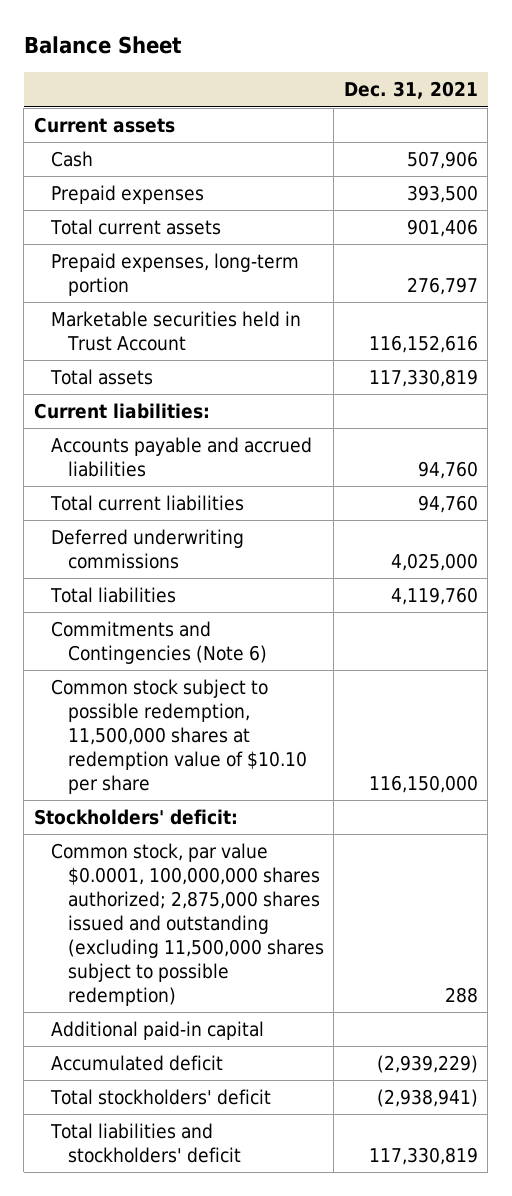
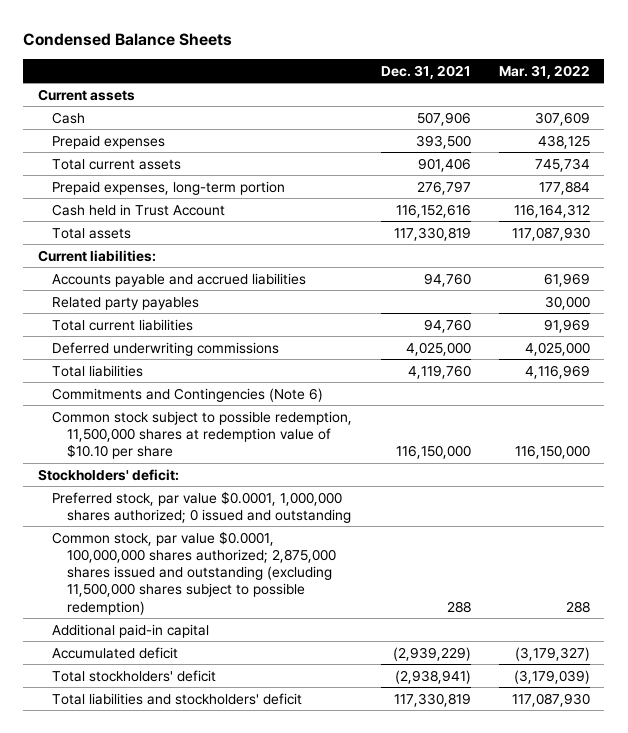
- Balance Sheet
+ Condensed Balance Sheets
- | Dec. 31, 2021
+ | Dec. 31, 2021 | Mar. 31, 2022
- Marketable securities held in Trust Account | 116,152,616
+ Cash held in Trust Account | 116,152,616 | 116,164,312
+ Related party payables | | 30,000
+ Preferred stock, par value $0.0001, 1,000,000 shares authorized; 0 issued and outstanding

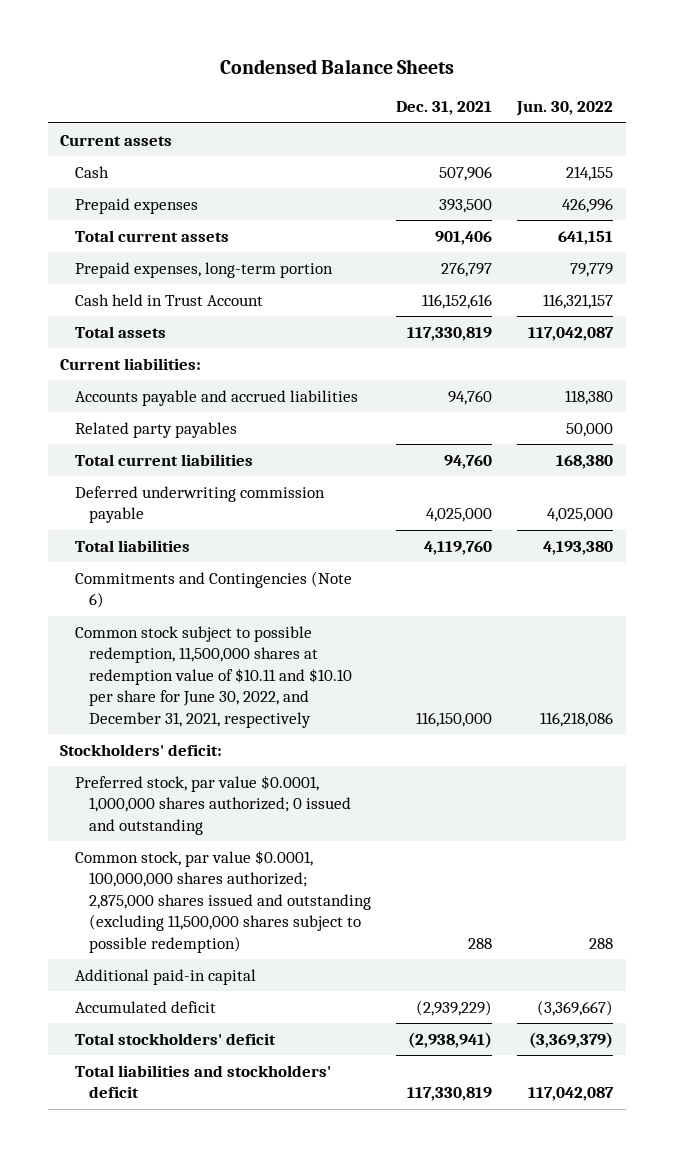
- | Dec. 31, 2021 | Mar. 31, 2022
+ | Dec. 31, 2021 | Jun. 30, 2022
- Deferred underwriting commissions | 4,025,000 | 4,025,000
+ Deferred underwriting commission payable | 4,025,000 | 4,025,000
- Common stock subject to possible redemption, 11,500,000 shares at redemption value of $10.10 per share | 116,150,000 | 116,150,000
+ Common stock subject to possible redemption, 11,500,000 shares at redemption value of $10.11 and $10.10 per share for June 30, 2022, and December 31, 2021, respectively | 116,150,000 | 116,218,086

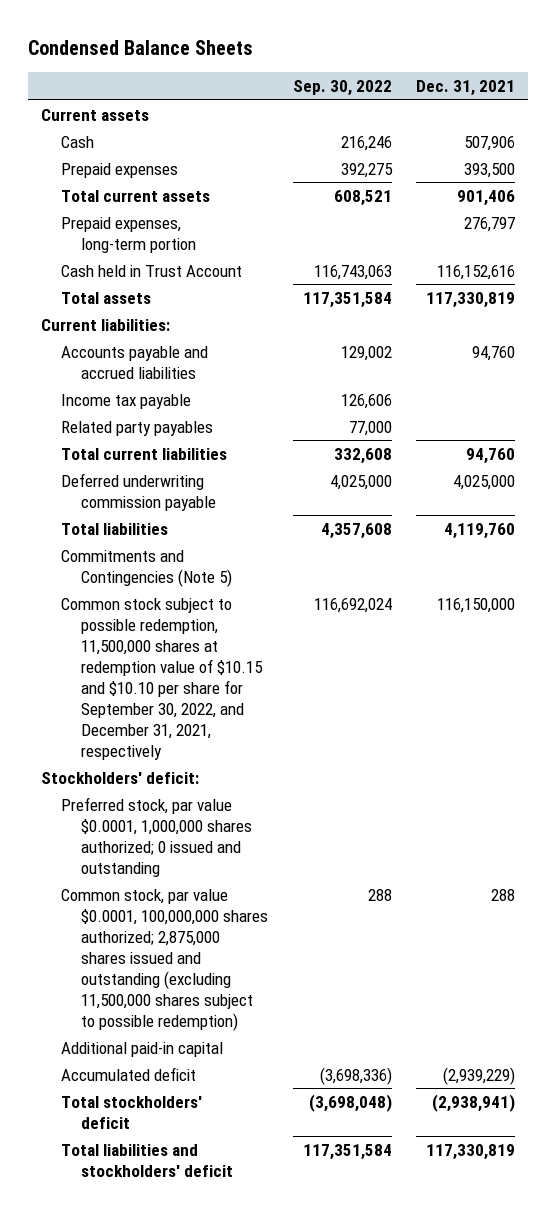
- | Dec. 31, 2021 | Jun. 30, 2022
+ | Sep. 30, 2022 | Dec. 31, 2021
+ Income tax payable | 126,606 |
- Commitments and Contingencies (Note 6)
- Common stock subject to possible redemption, 11,500,000 shares at redemption value of $10.11 and $10.10 per share for June 30, 2022, and December 31, 2021, respectively | 116,150,000 | 116,218,086
+ Commitments and Contingencies (Note 5)
+ Common stock subject to possible redemption, 11,500,000 shares at redemption value of $10.15 and $10.10 per share for September 30, 2022, and December 31, 2021, respectively | 116,692,024 | 116,150,000

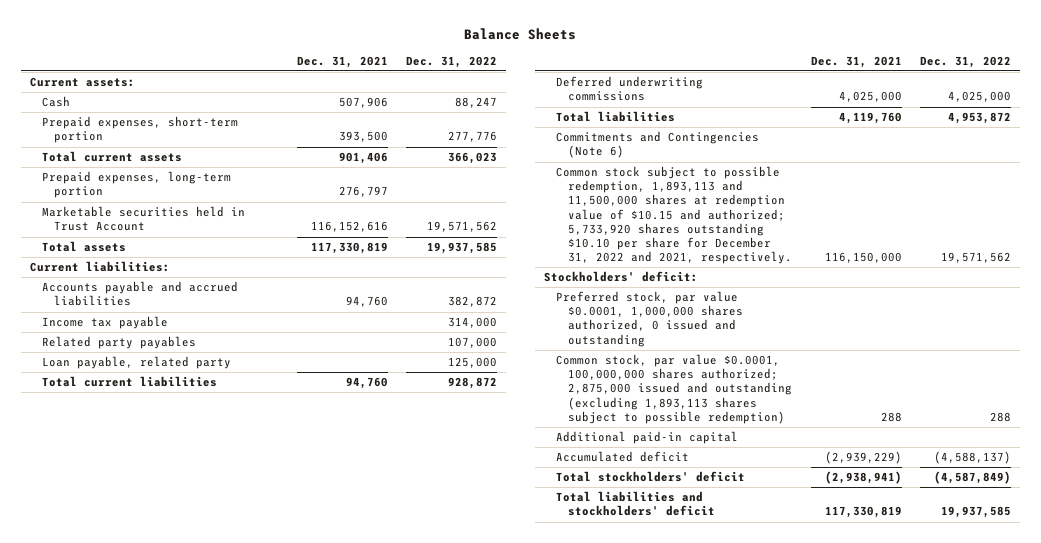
- Condensed Balance Sheets
+ Balance Sheets
- | Sep. 30, 2022 | Dec. 31, 2021
+ | Dec. 31, 2021 | Dec. 31, 2022
- Current assets
+ Current assets:
- Prepaid expenses | 392,275 | 393,500
+ Prepaid expenses, short-term portion | 393,500 | 277,776
- Cash held in Trust Account | 116,743,063 | 116,152,616
+ Marketable securities held in Trust Account | 116,152,616 | 19,571,562
+ Loan payable, related party | | 125,000
- Deferred underwriting commission payable | 4,025,000 | 4,025,000
+ Deferred underwriting commissions | 4,025,000 | 4,025,000
- Commitments and Contingencies (Note 5)
- Common stock subject to possible redemption, 11,500,000 shares at redemption value of $10.15 and $10.10 per share for September 30, 2022, and December 31, 2021, respectively | 116,692,024 | 116,150,000
+ Commitments and Contingencies (Note 6)
+ Common stock subject to possible redemption, 1,893,113 and 11,500,000 shares at redemption value of $10.15 and authorized; 5,733,920 shares outstanding $10.10 per share for December 31, 2022 and 2021, respectively. | 116,150,000 | 19,571,562
- Preferred stock, par value $0.0001, 1,000,000 shares authorized; 0 issued and outstanding
- Common stock, par value $0.0001, 100,000,000 shares authorized; 2,875,000 shares issued and outstanding (excluding 11,500,000 shares subject to possible redemption) | 288 | 288
+ Preferred stock, par value $0.0001, 1,000,000 shares authorized, 0 issued and outstanding
+ Common stock, par value $0.0001, 100,000,000 shares authorized; 2,875,000 issued and outstanding (excluding 1,893,113 shares subject to possible redemption) | 288 | 288

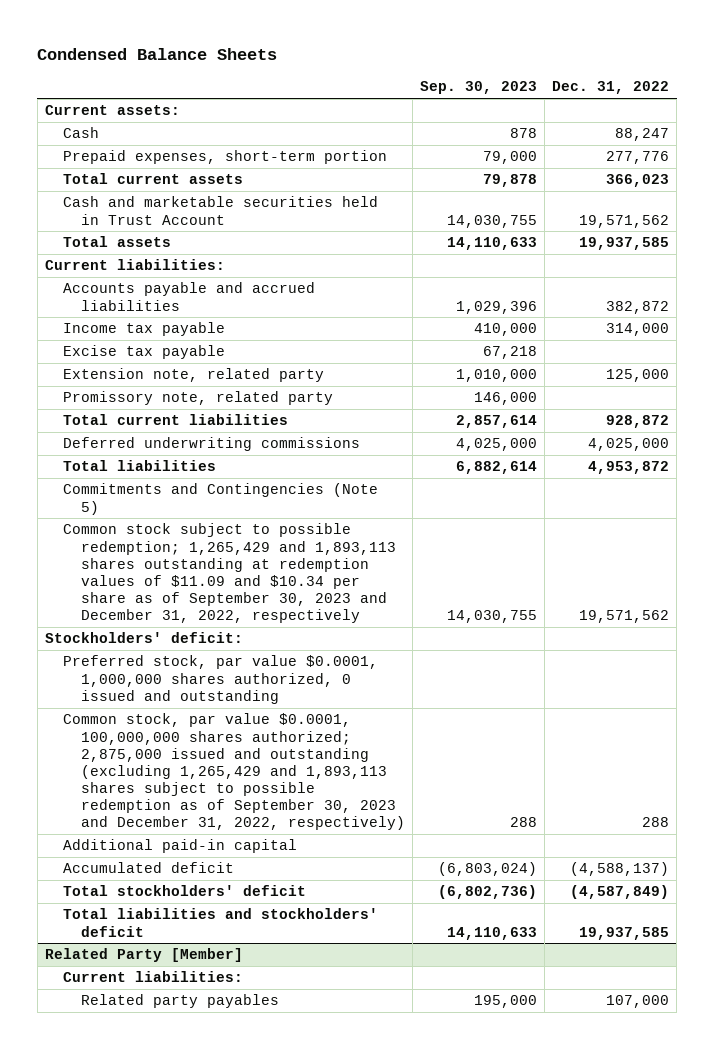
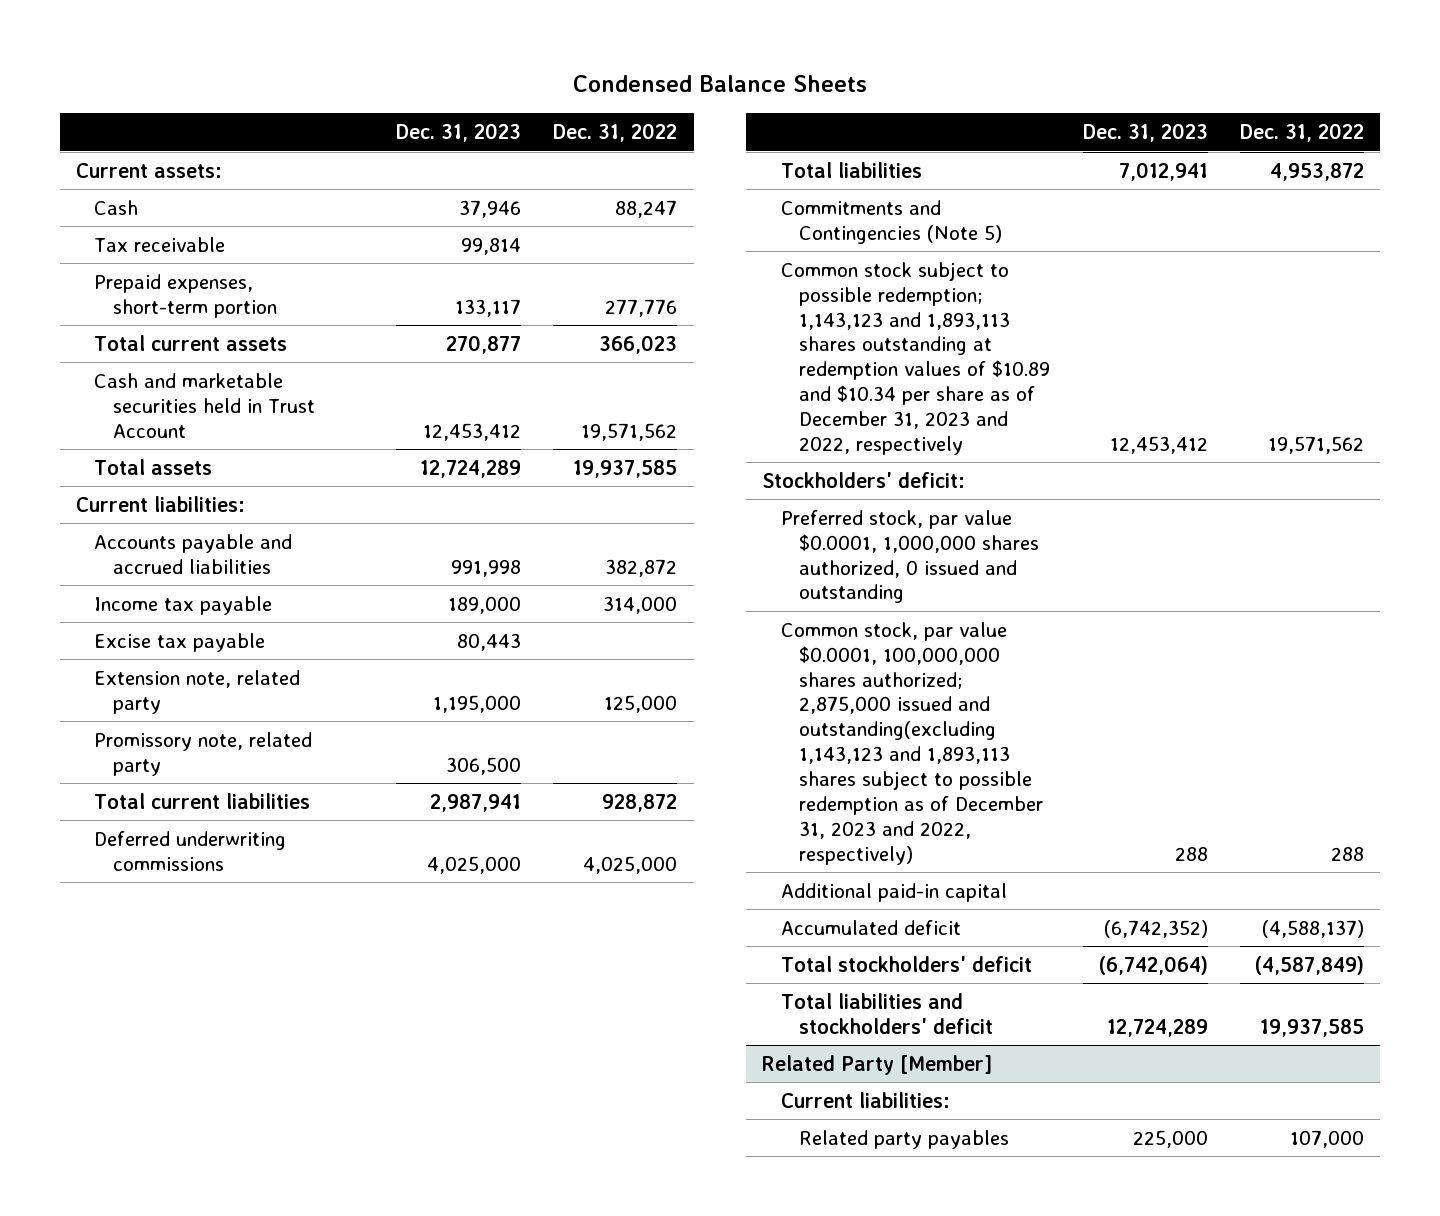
- | Sep. 30, 2023 | Dec. 31, 2022
+ | Dec. 31, 2023 | Dec. 31, 2022
+ Tax receivable | 99,814 |
- Common stock subject to possible redemption; 1,265,429 and 1,893,113 shares outstanding at redemption values of $11.09 and $10.34 per share as of September 30, 2023 and December 31, 2022, respectively | 14,030,755 | 19,571,562
+ Common stock subject to possible redemption; 1,143,123 and 1,893,113 shares outstanding at redemption values of $10.89 and $10.34 per share as of December 31, 2023 and 2022, respectively | 12,453,412 | 19,571,562
- Common stock, par value $0.0001, 100,000,000 shares authorized; 2,875,000 issued and outstanding (excluding 1,265,429 and 1,893,113 shares subject to possible redemption as of September 30, 2023 and December 31, 2022, respectively) | 288 | 288
+ Common stock, par value $0.0001, 100,000,000 shares authorized; 2,875,000 issued and outstanding(excluding 1,143,123 and 1,893,113 shares subject to possible redemption as of December 31, 2023 and 2022, respectively) | 288 | 288

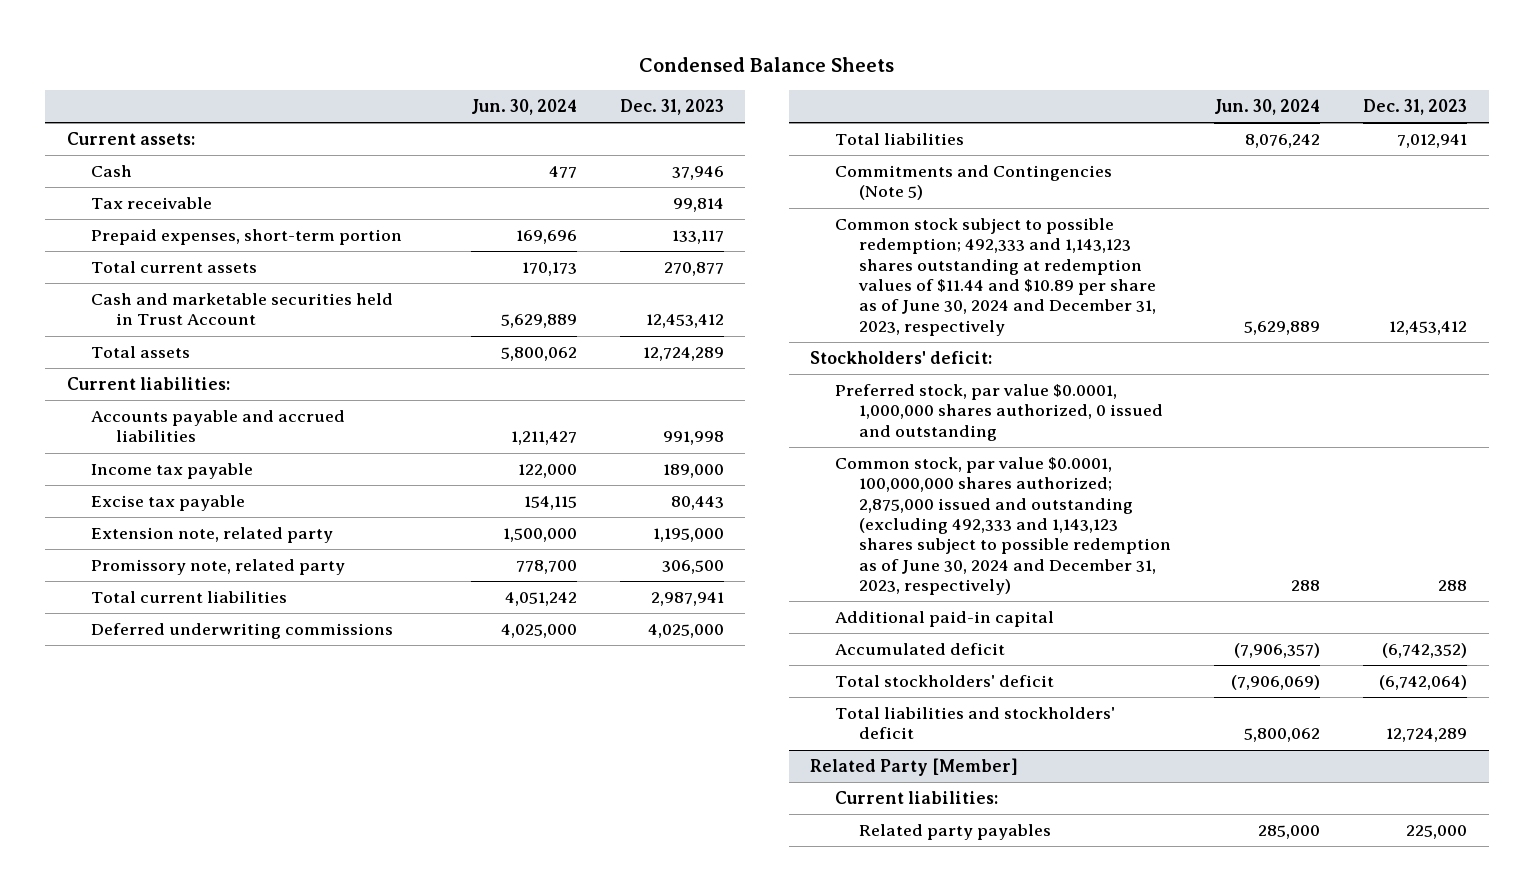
- | Dec. 31, 2023 | Dec. 31, 2022
+ | Jun. 30, 2024 | Dec. 31, 2023
- Common stock subject to possible redemption; 1,143,123 and 1,893,113 shares outstanding at redemption values of $10.89 and $10.34 per share as of December 31, 2023 and 2022, respectively | 12,453,412 | 19,571,562
+ Common stock subject to possible redemption; 492,333 and 1,143,123 shares outstanding at redemption values of $11.44 and $10.89 per share as of June 30, 2024 and December 31, 2023, respectively | 5,629,889 | 12,453,412
- Common stock, par value $0.0001, 100,000,000 shares authorized; 2,875,000 issued and outstanding(excluding 1,143,123 and 1,893,113 shares subject to possible redemption as of December 31, 2023 and 2022, respectively) | 288 | 288
+ Common stock, par value $0.0001, 100,000,000 shares authorized; 2,875,000 issued and outstanding (excluding 492,333 and 1,143,123 shares subject to possible redemption as of June 30, 2024 and December 31, 2023, respectively) | 288 | 288

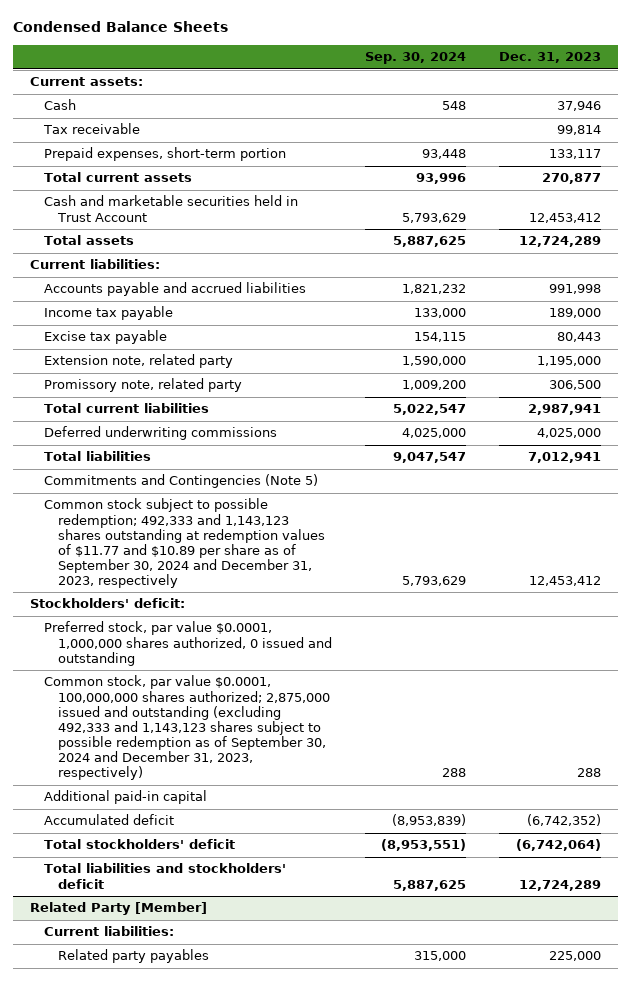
- | Jun. 30, 2024 | Dec. 31, 2023
+ | Sep. 30, 2024 | Dec. 31, 2023
- Common stock subject to possible redemption; 492,333 and 1,143,123 shares outstanding at redemption values of $11.44 and $10.89 per share as of June 30, 2024 and December 31, 2023, respectively | 5,629,889 | 12,453,412
+ Common stock subject to possible redemption; 492,333 and 1,143,123 shares outstanding at redemption values of $11.77 and $10.89 per share as of September 30, 2024 and December 31, 2023, respectively | 5,793,629 | 12,453,412
- Common stock, par value $0.0001, 100,000,000 shares authorized; 2,875,000 issued and outstanding (excluding 492,333 and 1,143,123 shares subject to possible redemption as of June 30, 2024 and December 31, 2023, respectively) | 288 | 288
+ Common stock, par value $0.0001, 100,000,000 shares authorized; 2,875,000 issued and outstanding (excluding 492,333 and 1,143,123 shares subject to possible redemption as of September 30, 2024 and December 31, 2023, respectively) | 288 | 288

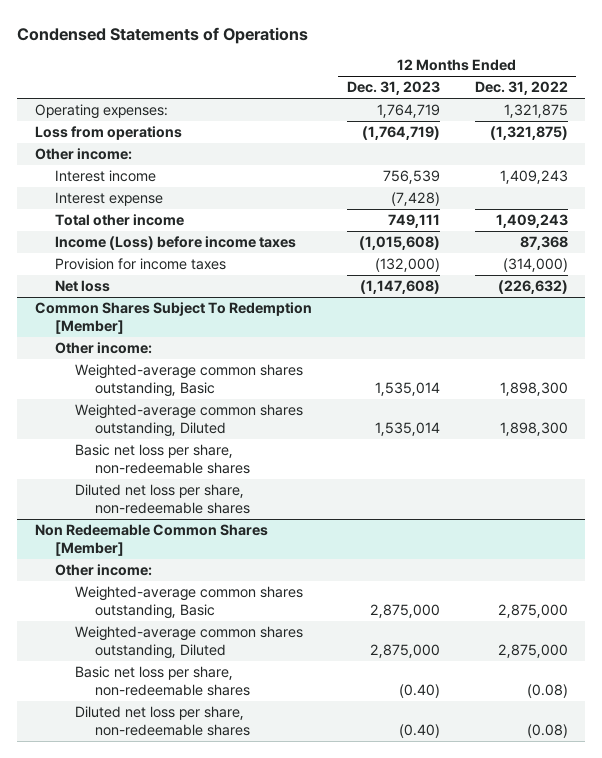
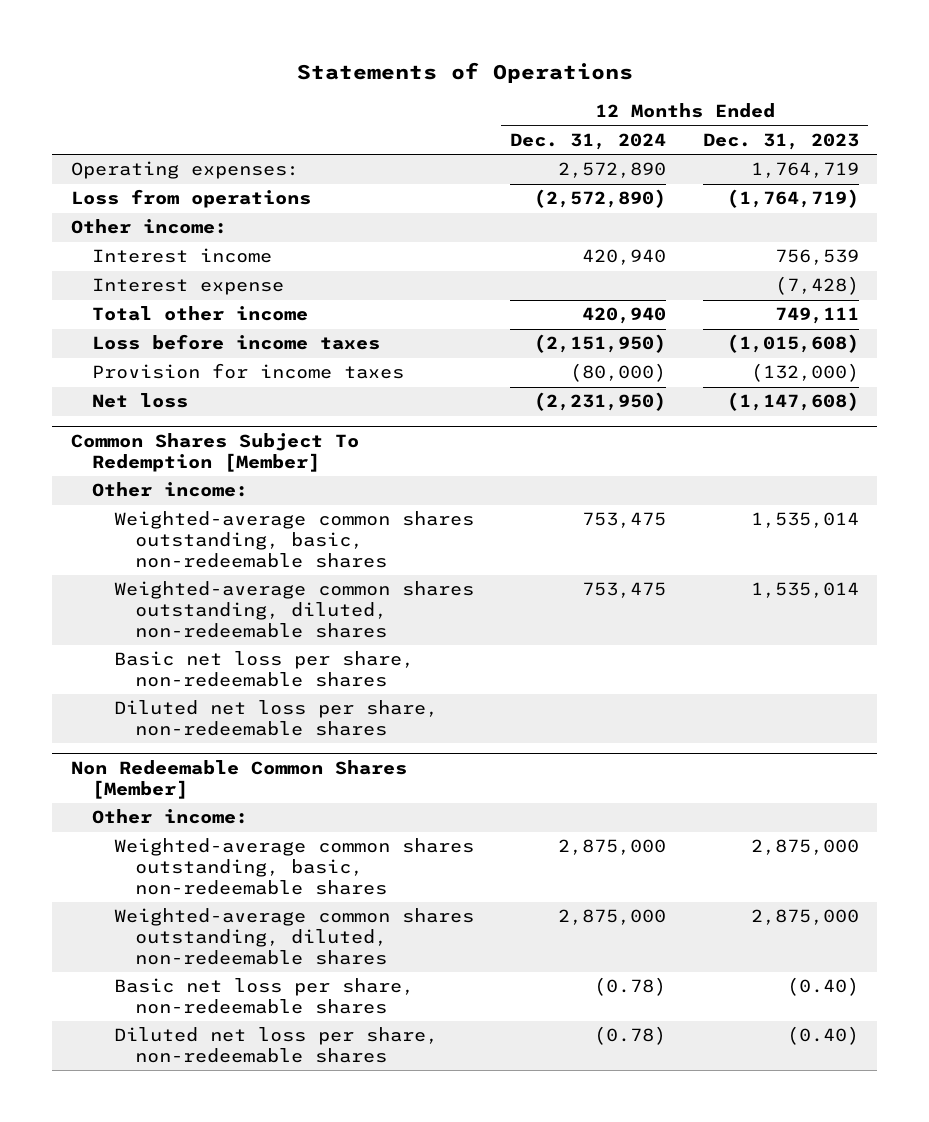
- Condensed Statements of Operations
+ Statements of Operations
- | 12 Months Ended Dec. 31, 2023 | 12 Months Ended Dec. 31, 2022
+ | 12 Months Ended Dec. 31, 2024 | 12 Months Ended Dec. 31, 2023
- Income (Loss) before income taxes | (1,015,608) | 87,368
+ Loss before income taxes | (2,151,950) | (1,015,608)
@ Common Shares Subject To Redemption [Member]
- Weighted-average common shares outstanding, Basic | 1,535,014 | 1,898,300
- Weighted-average common shares outstanding, Diluted | 1,535,014 | 1,898,300
+ Weighted-average common shares outstanding, basic, non-redeemable shares | 753,475 | 1,535,014
+ Weighted-average common shares outstanding, diluted, non-redeemable shares | 753,475 | 1,535,014
@ Non Redeemable Common Shares [Member]
- Weighted-average common shares outstanding, Basic | 2,875,000 | 2,875,000
- Weighted-average common shares outstanding, Diluted | 2,875,000 | 2,875,000
+ Weighted-average common shares outstanding, basic, non-redeemable shares | 2,875,000 | 2,875,000
+ Weighted-average common shares outstanding, diluted, non-redeemable shares | 2,875,000 | 2,875,000

